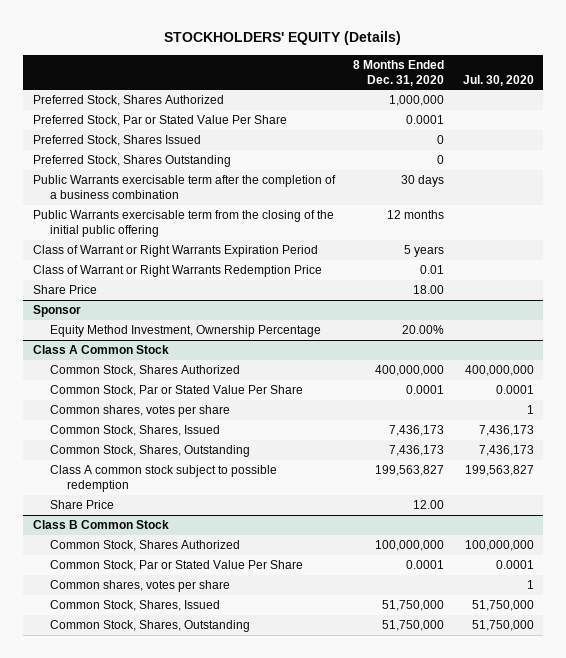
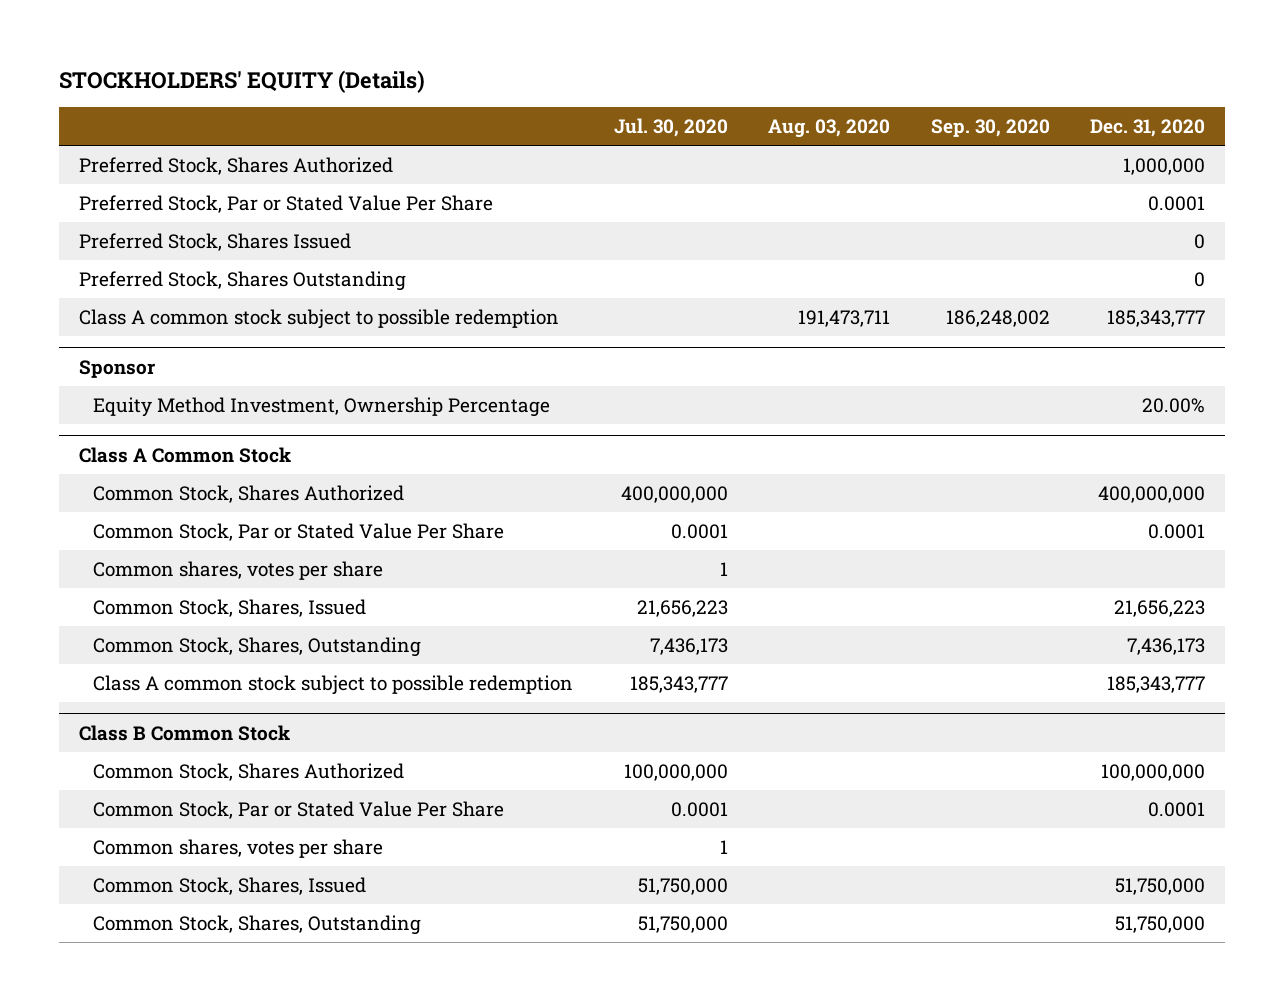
- | 8 Months Ended Dec. 31, 2020 | Jul. 30, 2020
+ | Jul. 30, 2020 | Aug. 03, 2020 | Sep. 30, 2020 | Dec. 31, 2020
- Public Warrants exercisable term after the completion of a business combination | 30 days |
- Public Warrants exercisable term from the closing of the initial public offering | 12 months |
- Class of Warrant or Right Warrants Expiration Period | 5 years |
- Class of Warrant or Right Warrants Redemption Price | 0.01 |
- Share Price | 18.00 |
+ Class A common stock subject to possible redemption | | 191,473,711 | 186,248,002 | 185,343,777
@ Class A Common Stock
- Common Stock, Shares, Issued | 7,436,173 | 7,436,173
+ Common Stock, Shares, Issued | 21,656,223 | | | 21,656,223
- Class A common stock subject to possible redemption | 199,563,827 | 199,563,827
- Share Price | 12.00 |
+ Class A common stock subject to possible redemption | 185,343,777 | | | 185,343,777

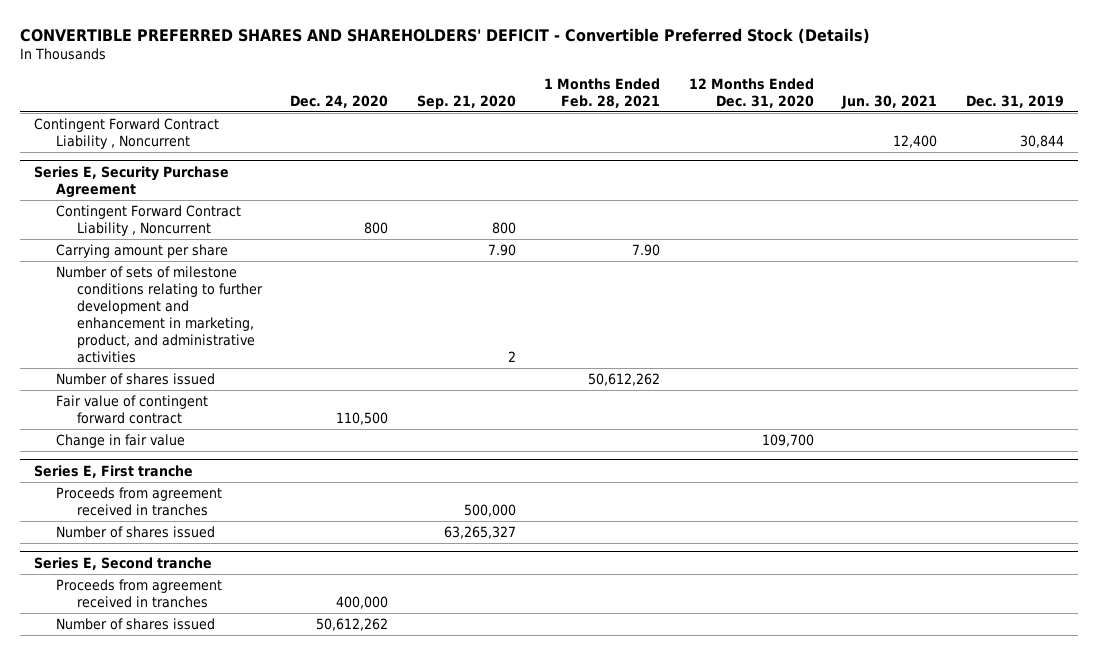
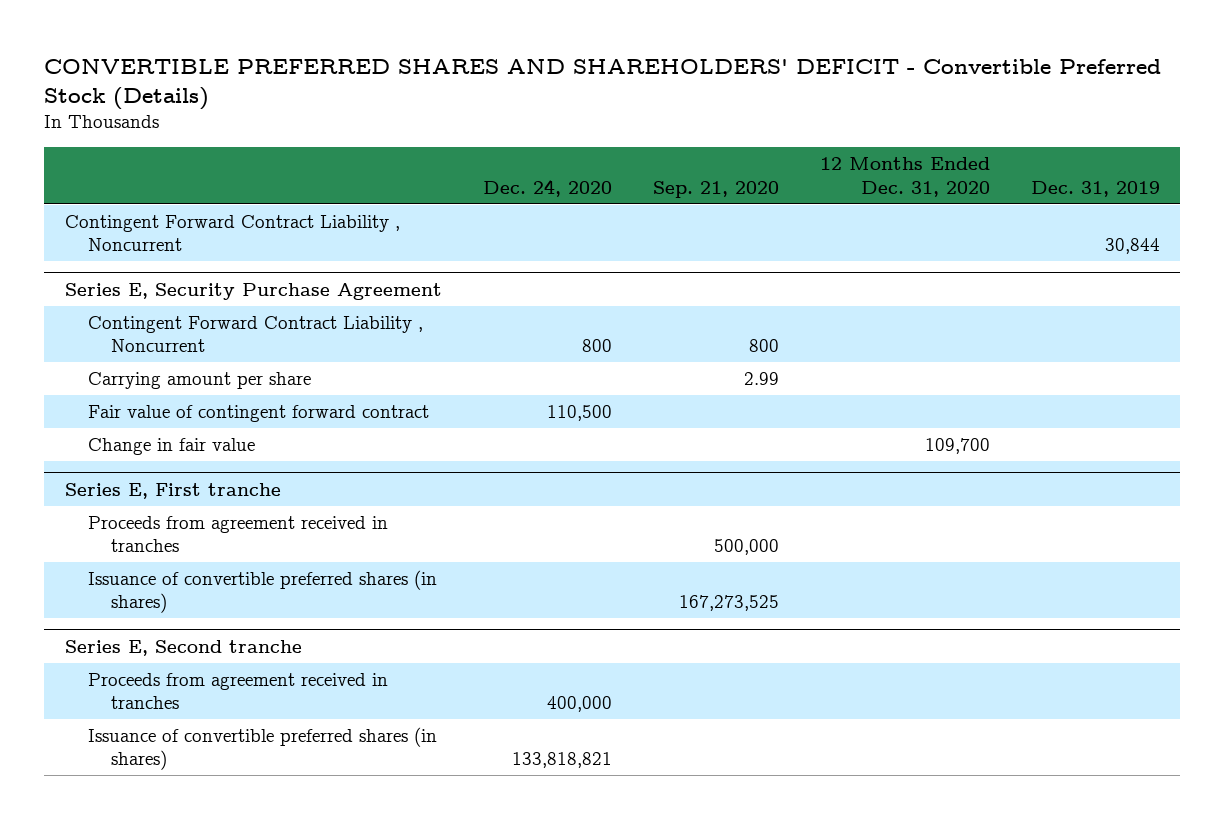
- | Dec. 24, 2020 | Sep. 21, 2020 | 1 Months Ended Feb. 28, 2021 | 12 Months Ended Dec. 31, 2020 | Jun. 30, 2021 | Dec. 31, 2019
+ | Dec. 24, 2020 | Sep. 21, 2020 | 12 Months Ended Dec. 31, 2020 | Dec. 31, 2019
@ Series E, Security Purchase Agreement
- Carrying amount per share | | 7.90 | 7.90 | | |
- Number of sets of milestone conditions relating to further development and enhancement in marketing, product, and administrative activities | | 2 | | | |
- Number of shares issued | | | 50,612,262 | | |
+ Carrying amount per share | | 2.99 | |
@ Series E, First tranche
- Number of shares issued | | 63,265,327 | | | |
+ Issuance of convertible preferred shares (in shares) | | 167,273,525 | |
@ Series E, Second tranche
- Number of shares issued | 50,612,262 | | | | |
+ Issuance of convertible preferred shares (in shares) | 133,818,821 | | |

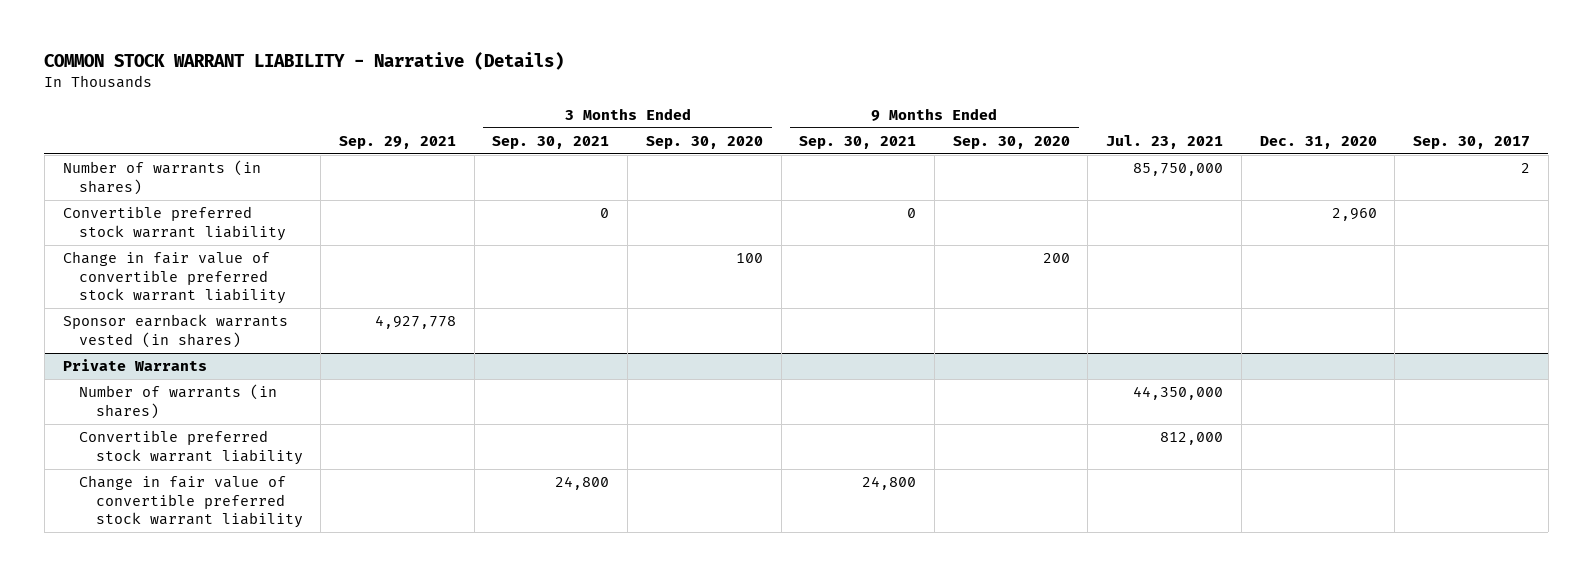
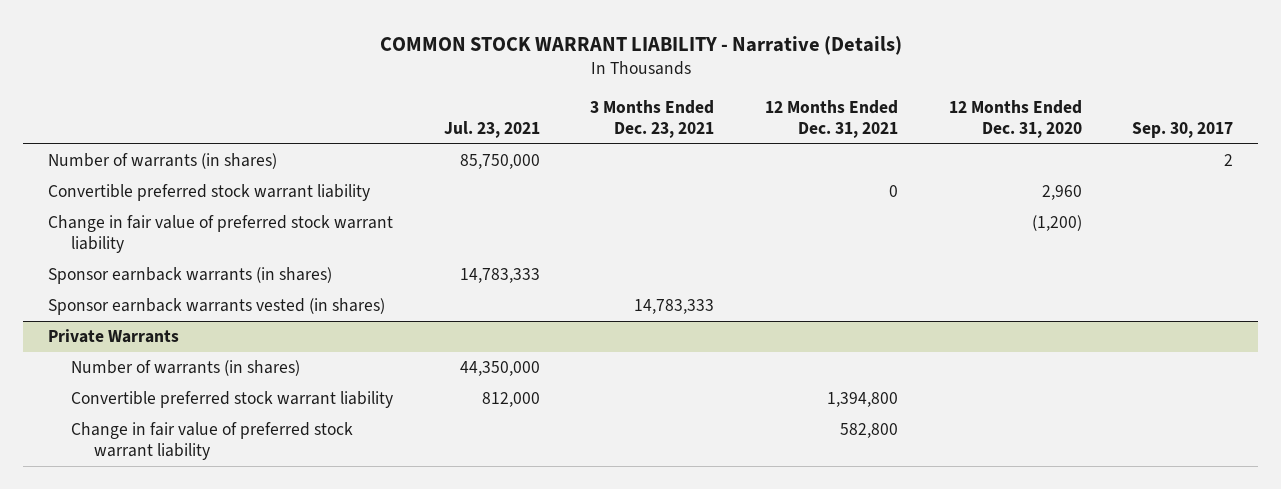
- | Sep. 29, 2021 | 3 Months Ended Sep. 30, 2021 | 3 Months Ended Sep. 30, 2020 | 9 Months Ended Sep. 30, 2021 | 9 Months Ended Sep. 30, 2020 | Jul. 23, 2021 | Dec. 31, 2020 | Sep. 30, 2017
+ | Jul. 23, 2021 | 3 Months Ended Dec. 23, 2021 | 12 Months Ended Dec. 31, 2021 | 12 Months Ended Dec. 31, 2020 | Sep. 30, 2017
- Change in fair value of convertible preferred stock warrant liability | | | 100 | | 200 | | |
+ Change in fair value of preferred stock warrant liability | | | | (1,200) |
+ Sponsor earnback warrants (in shares) | 14,783,333 | | | |
@ Private Warrants
- Change in fair value of convertible preferred stock warrant liability | | 24,800 | | 24,800 | | | |
+ Change in fair value of preferred stock warrant liability | | | 582,800 | |

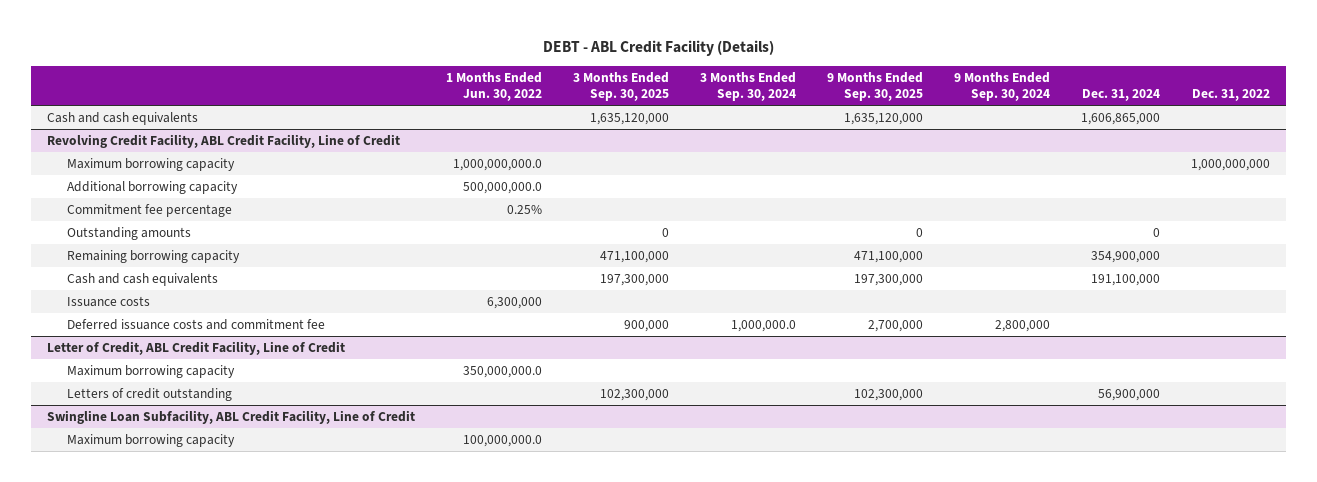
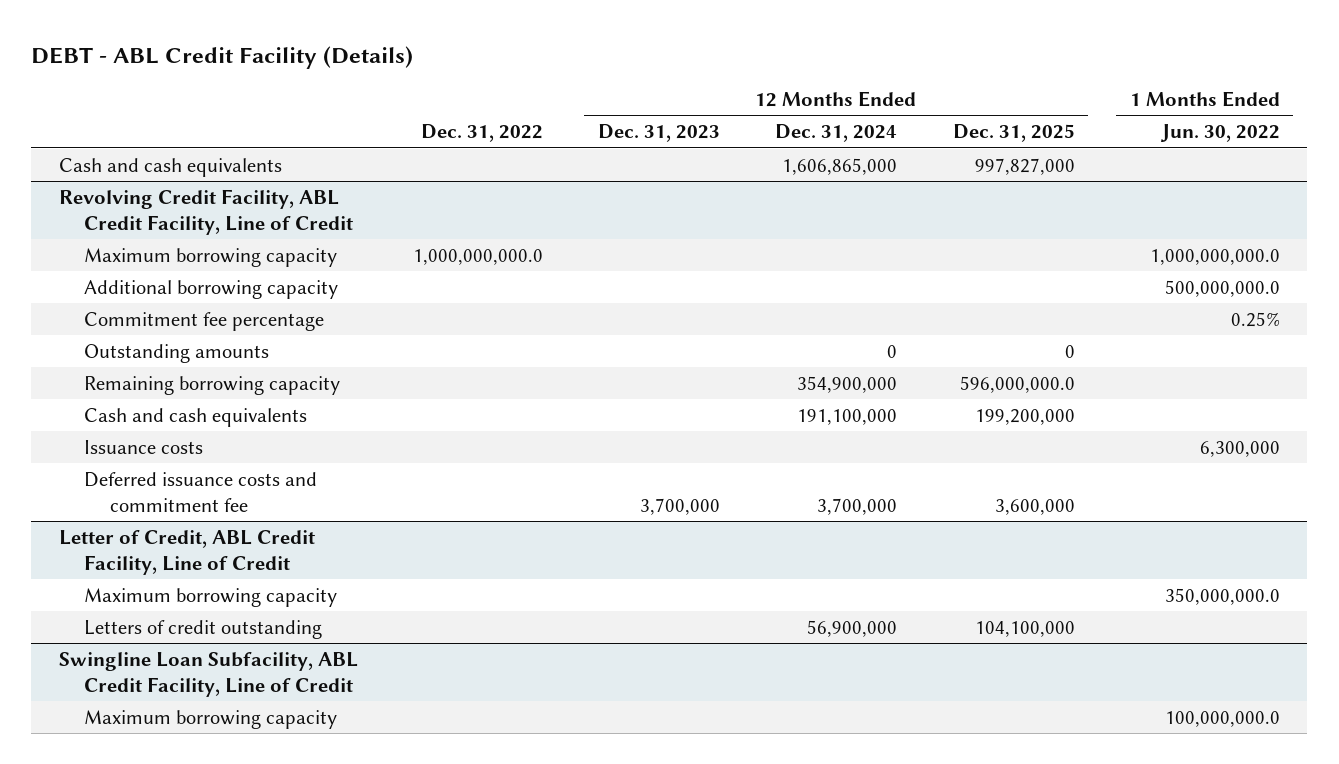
- | 1 Months Ended Jun. 30, 2022 | 3 Months Ended Sep. 30, 2025 | 3 Months Ended Sep. 30, 2024 | 9 Months Ended Sep. 30, 2025 | 9 Months Ended Sep. 30, 2024 | Dec. 31, 2024 | Dec. 31, 2022
+ | Dec. 31, 2022 | 12 Months Ended Dec. 31, 2023 | 12 Months Ended Dec. 31, 2024 | 12 Months Ended Dec. 31, 2025 | 1 Months Ended Jun. 30, 2022
@ Revolving Credit Facility, ABL Credit Facility, Line of Credit
- Maximum borrowing capacity | 1,000,000,000.0 | | | | | | 1,000,000,000
+ Maximum borrowing capacity | 1,000,000,000.0 | | | | 1,000,000,000.0

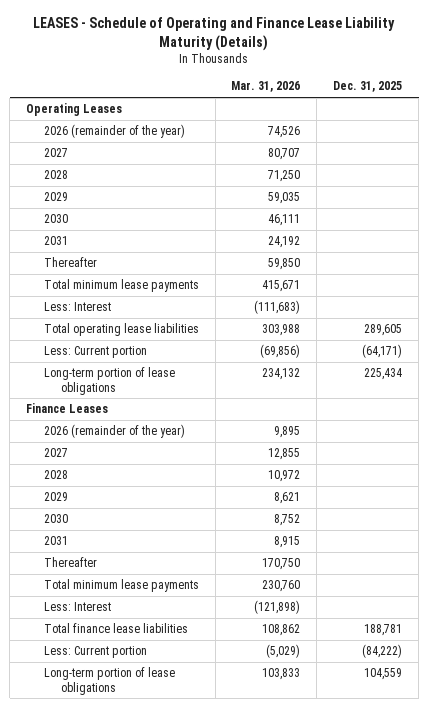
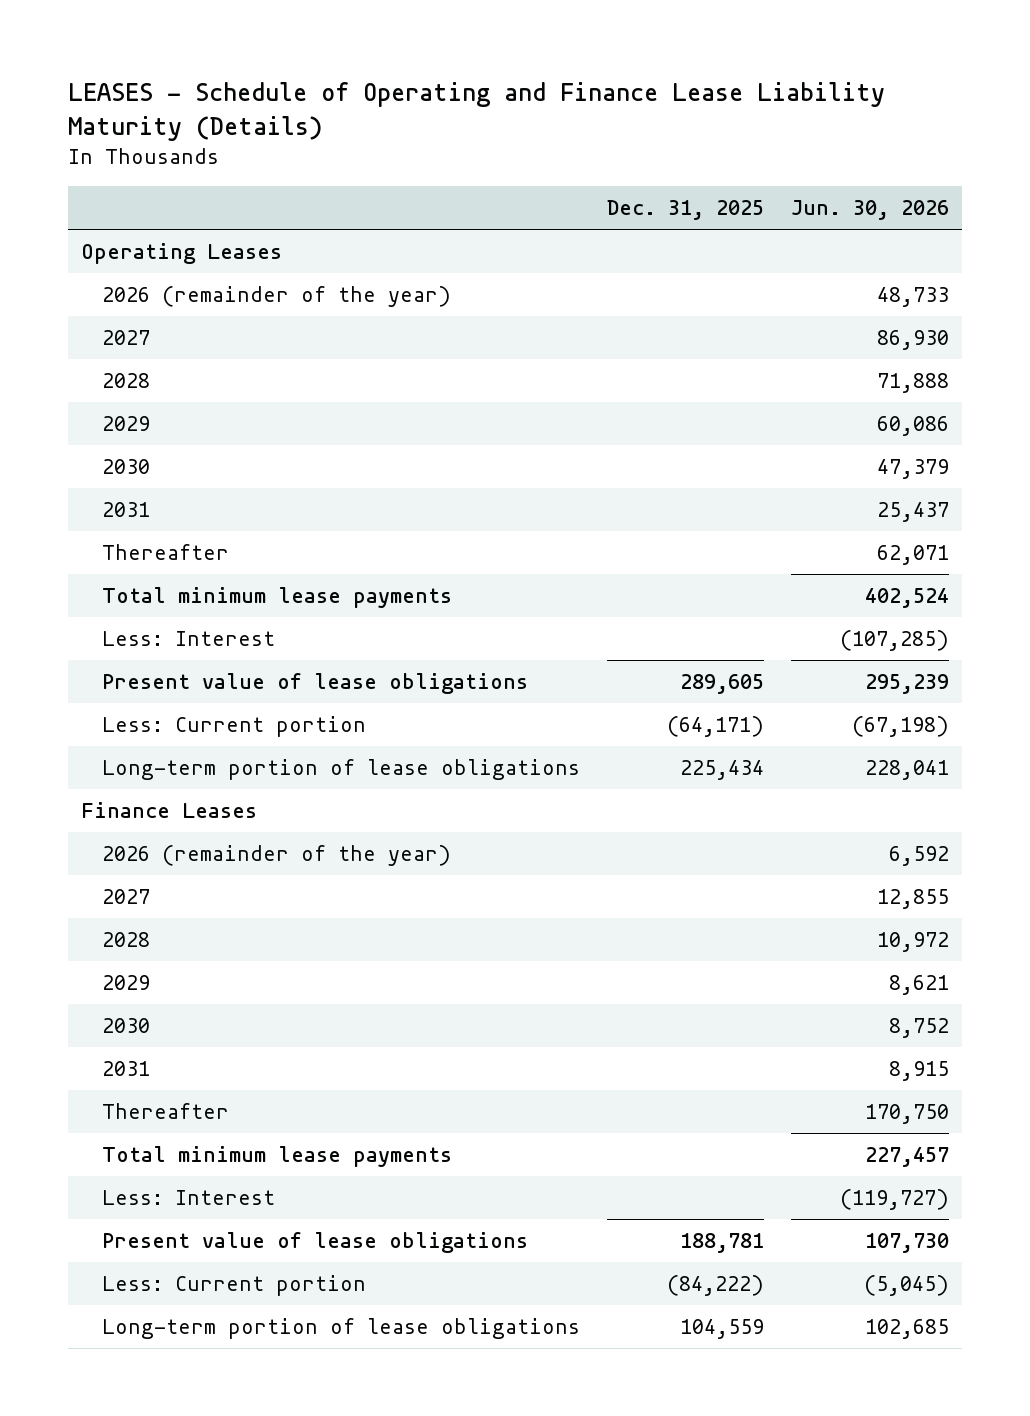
- | Mar. 31, 2026 | Dec. 31, 2025
+ | Dec. 31, 2025 | Jun. 30, 2026
- Total operating lease liabilities | 303,988 | 289,605
+ Present value of lease obligations | 289,605 | 295,239
- Total finance lease liabilities | 108,862 | 188,781
+ Present value of lease obligations | 188,781 | 107,730

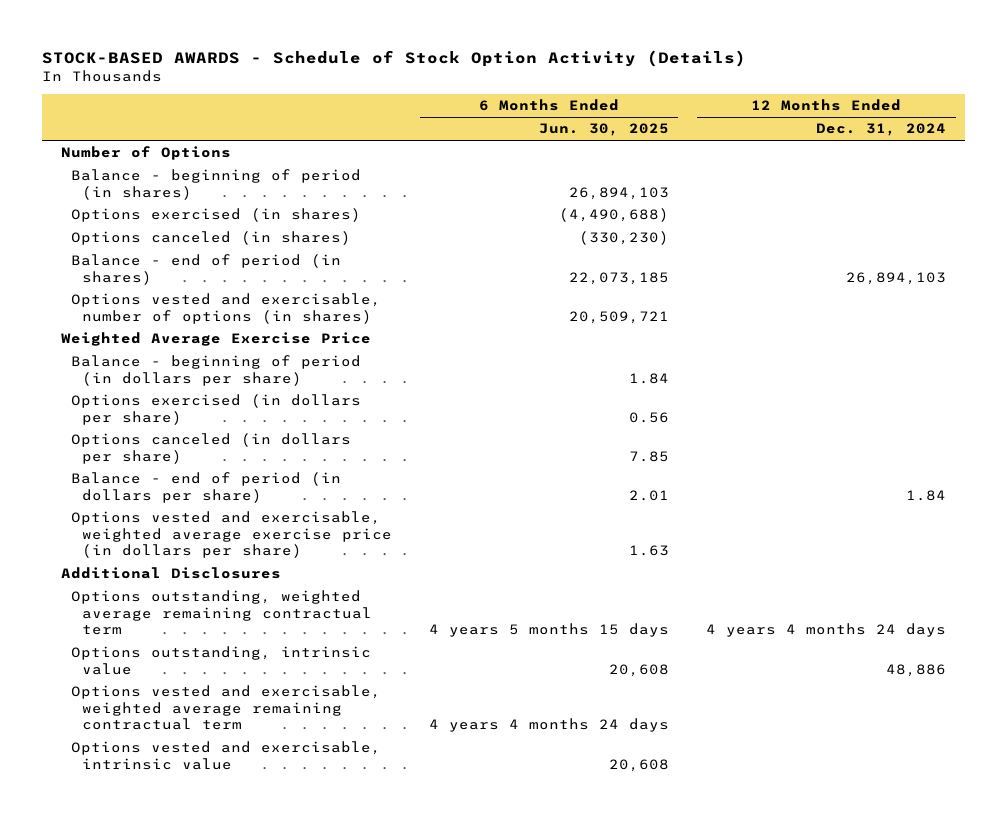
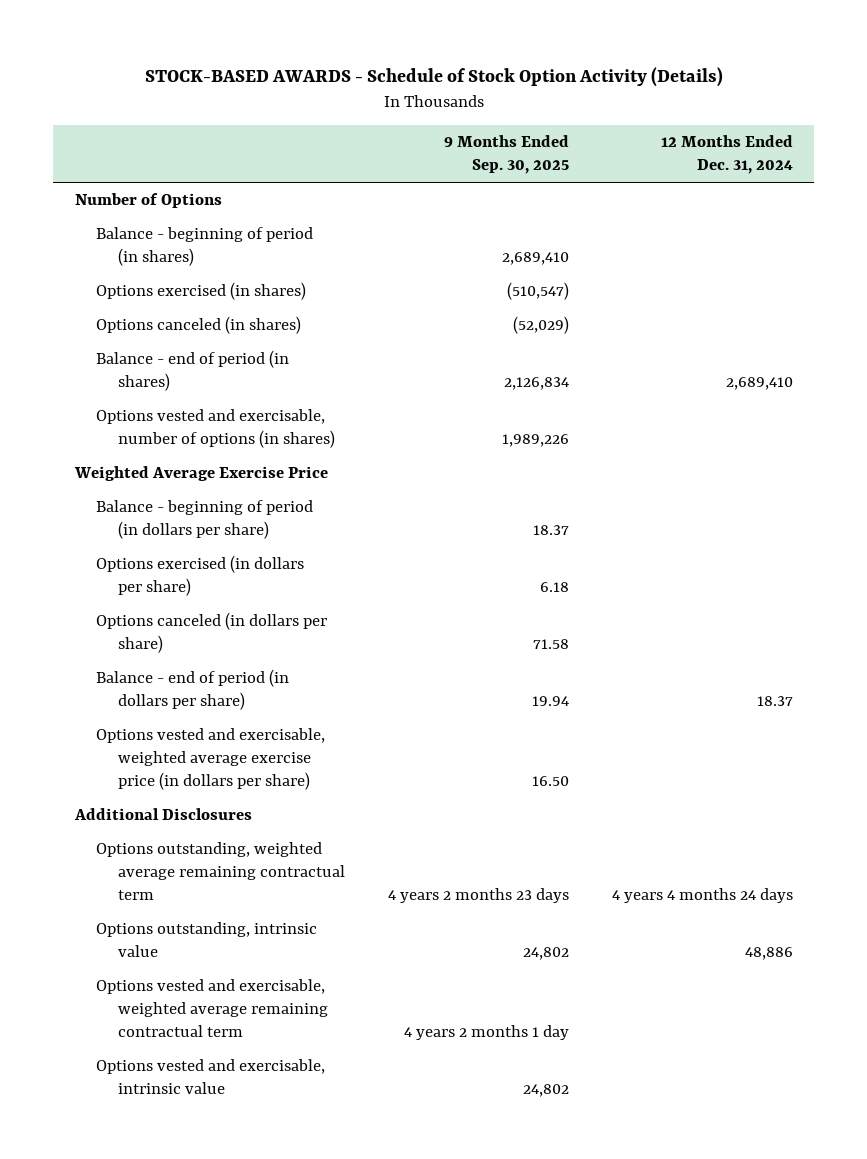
- | 6 Months Ended Jun. 30, 2025 | 12 Months Ended Dec. 31, 2024
+ | 9 Months Ended Sep. 30, 2025 | 12 Months Ended Dec. 31, 2024
- Balance - end of period (in shares) | 22,073,185 | 26,894,103
+ Balance - end of period (in shares) | 2,126,834 | 2,689,410
- Balance - end of period (in dollars per share) | 2.01 | 1.84
+ Balance - end of period (in dollars per share) | 19.94 | 18.37

